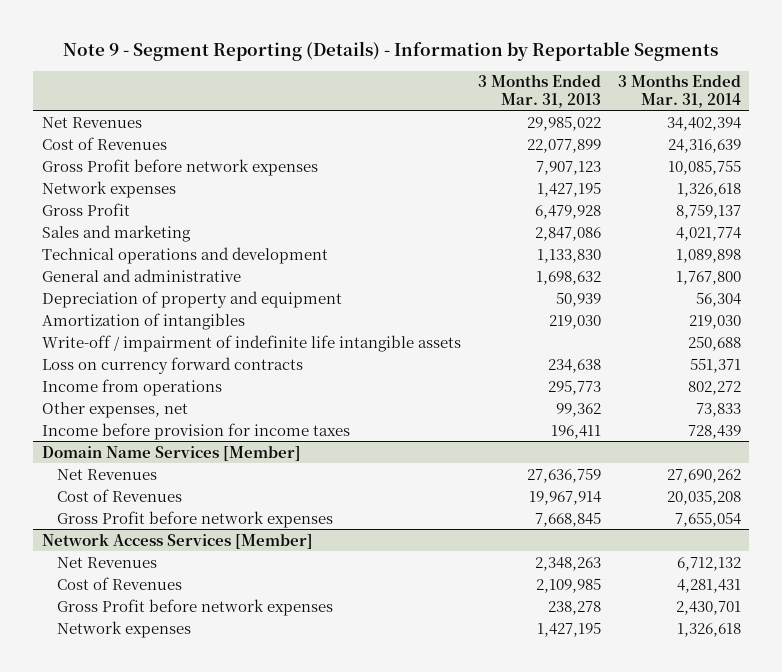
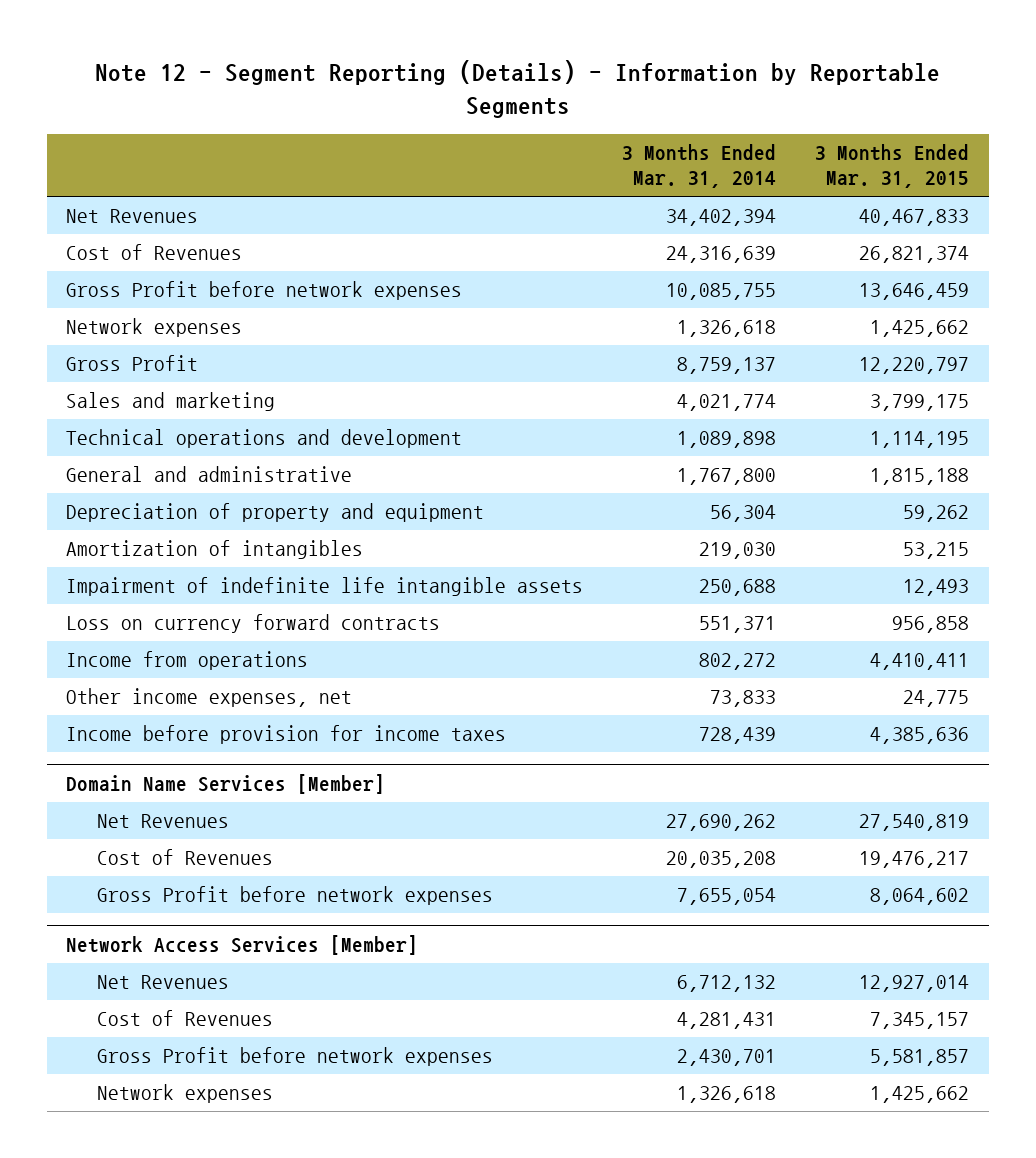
- Note 9 - Segment Reporting (Details) - Information by Reportable Segments
+ Note 12 - Segment Reporting (Details) - Information by Reportable Segments
- | 3 Months Ended Mar. 31, 2013 | 3 Months Ended Mar. 31, 2014
+ | 3 Months Ended Mar. 31, 2014 | 3 Months Ended Mar. 31, 2015
- Write-off / impairment of indefinite life intangible assets | | 250,688
+ Impairment of indefinite life intangible assets | 250,688 | 12,493
- Other expenses, net | 99,362 | 73,833
+ Other income expenses, net | 73,833 | 24,775

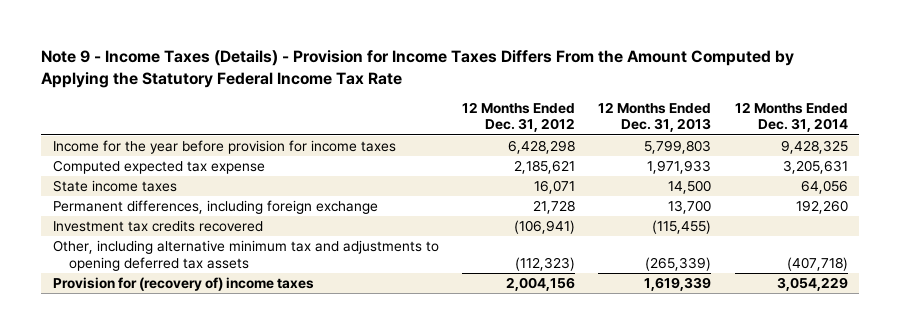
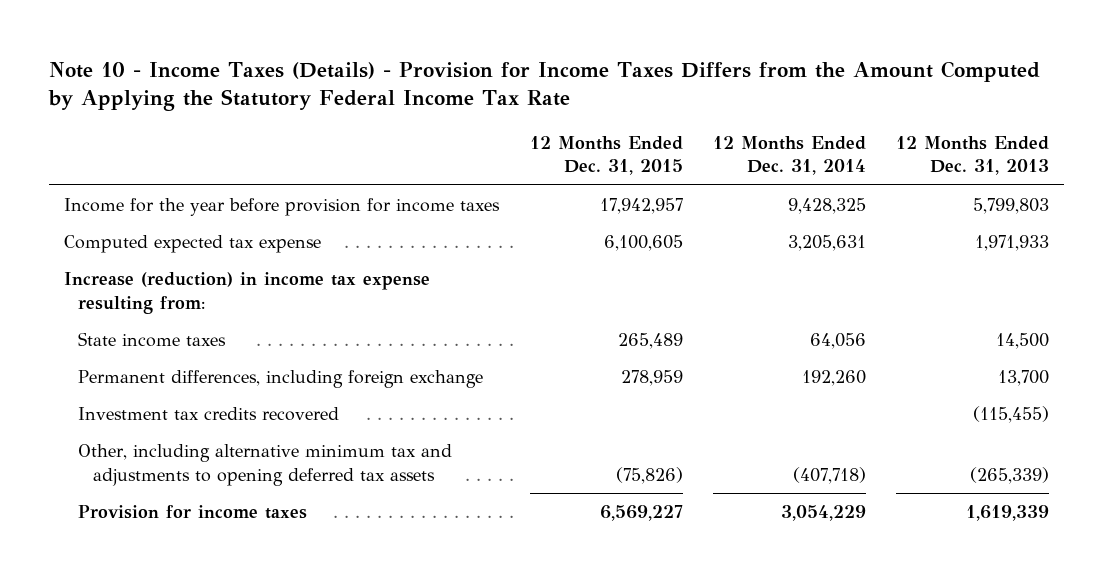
- Note 9 - Income Taxes (Details) - Provision for Income Taxes Differs From the Amount Computed by Applying the Statutory Federal Income Tax Rate
+ Note 10 - Income Taxes (Details) - Provision for Income Taxes Differs from the Amount Computed by Applying the Statutory Federal Income Tax Rate
- | 12 Months Ended Dec. 31, 2012 | 12 Months Ended Dec. 31, 2013 | 12 Months Ended Dec. 31, 2014
+ | 12 Months Ended Dec. 31, 2015 | 12 Months Ended Dec. 31, 2014 | 12 Months Ended Dec. 31, 2013
+ Increase (reduction) in income tax expense resulting from:
- Provision for (recovery of) income taxes | 2,004,156 | 1,619,339 | 3,054,229
+ Provision for income taxes | 6,569,227 | 3,054,229 | 1,619,339

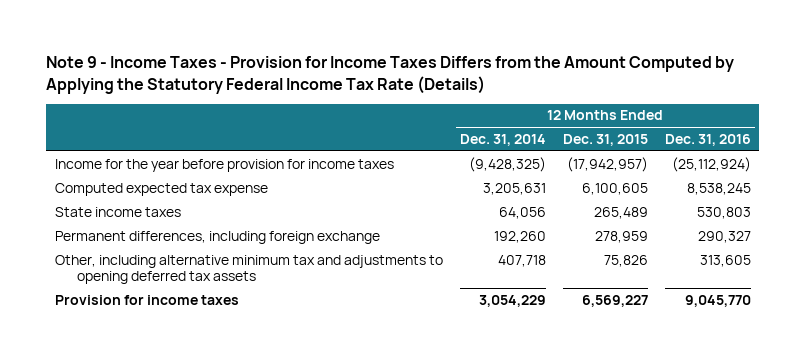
- Note 10 - Income Taxes (Details) - Provision for Income Taxes Differs from the Amount Computed by Applying the Statutory Federal Income Tax Rate
+ Note 9 - Income Taxes - Provision for Income Taxes Differs from the Amount Computed by Applying the Statutory Federal Income Tax Rate (Details)
- | 12 Months Ended Dec. 31, 2015 | 12 Months Ended Dec. 31, 2014 | 12 Months Ended Dec. 31, 2013
+ | 12 Months Ended Dec. 31, 2014 | 12 Months Ended Dec. 31, 2015 | 12 Months Ended Dec. 31, 2016
- Income for the year before provision for income taxes | 17,942,957 | 9,428,325 | 5,799,803
+ Income for the year before provision for income taxes | (9,428,325) | (17,942,957) | (25,112,924)
- Increase (reduction) in income tax expense resulting from:
- Investment tax credits recovered | | | (115,455)
- Other, including alternative minimum tax and adjustments to opening deferred tax assets | (75,826) | (407,718) | (265,339)
+ Other, including alternative minimum tax and adjustments to opening deferred tax assets | 407,718 | 75,826 | 313,605

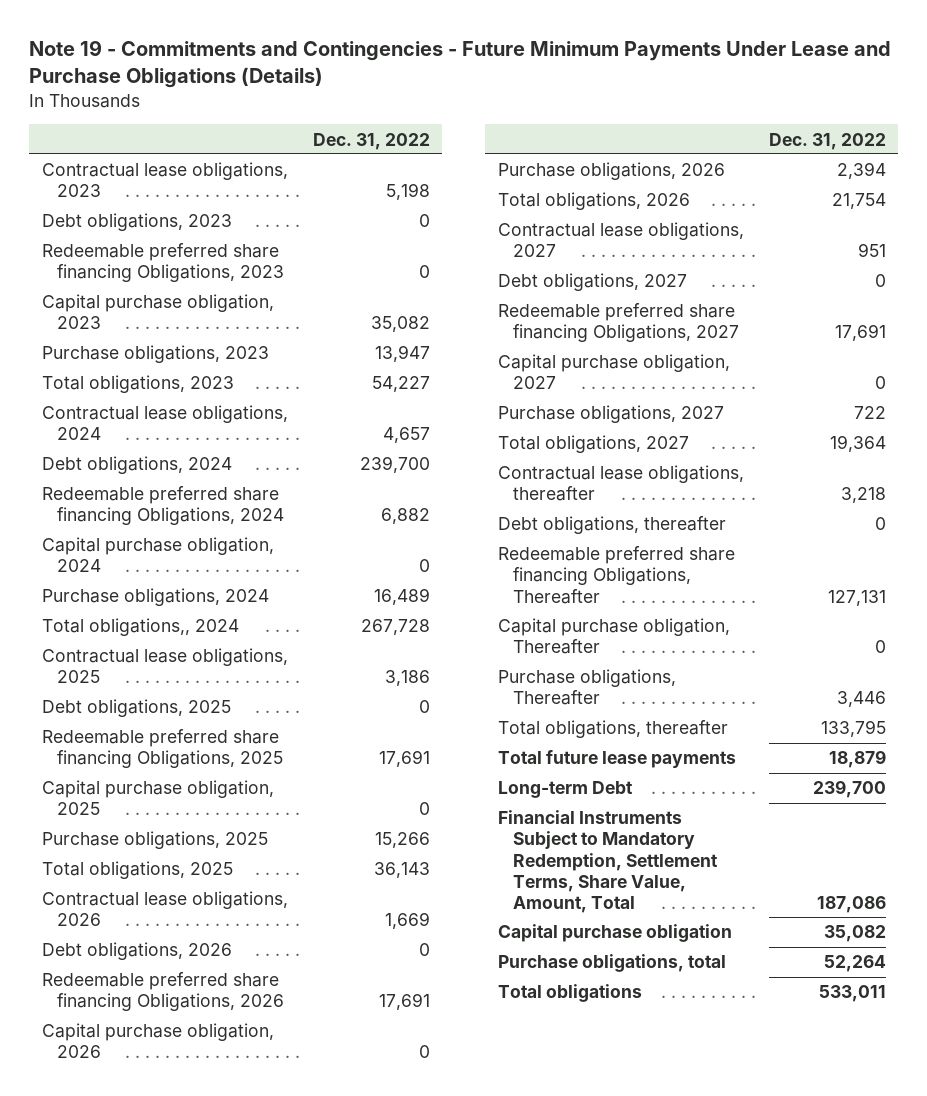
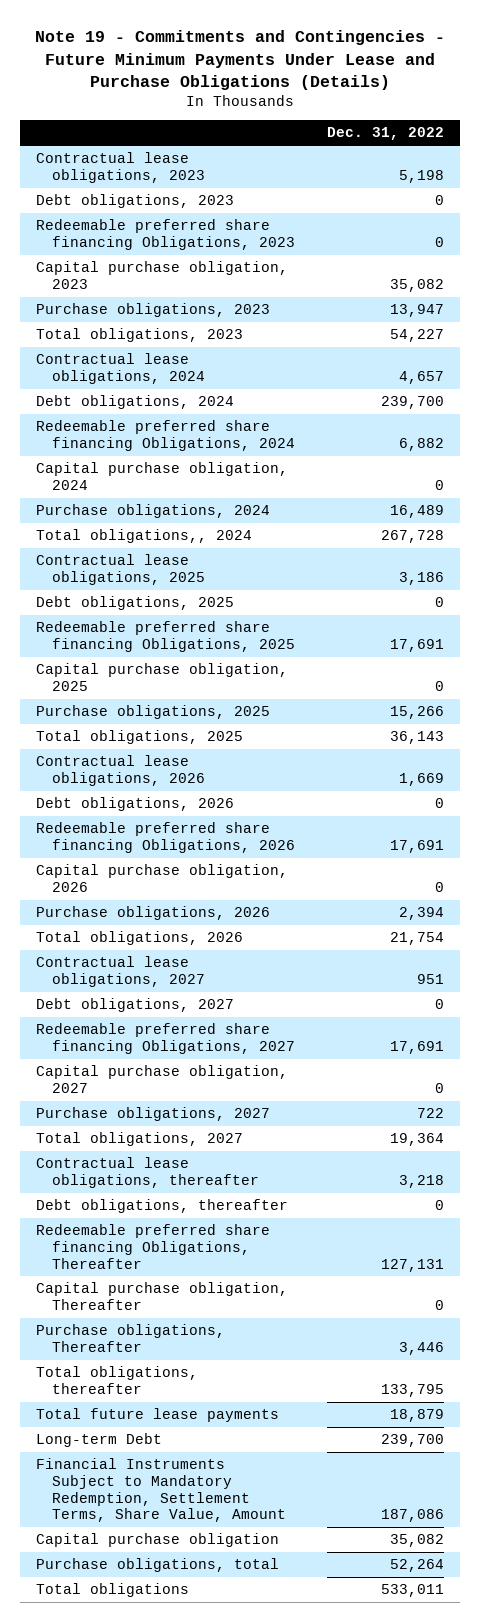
- Financial Instruments Subject to Mandatory Redemption, Settlement Terms, Share Value, Amount, Total | 187,086
+ Financial Instruments Subject to Mandatory Redemption, Settlement Terms, Share Value, Amount | 187,086

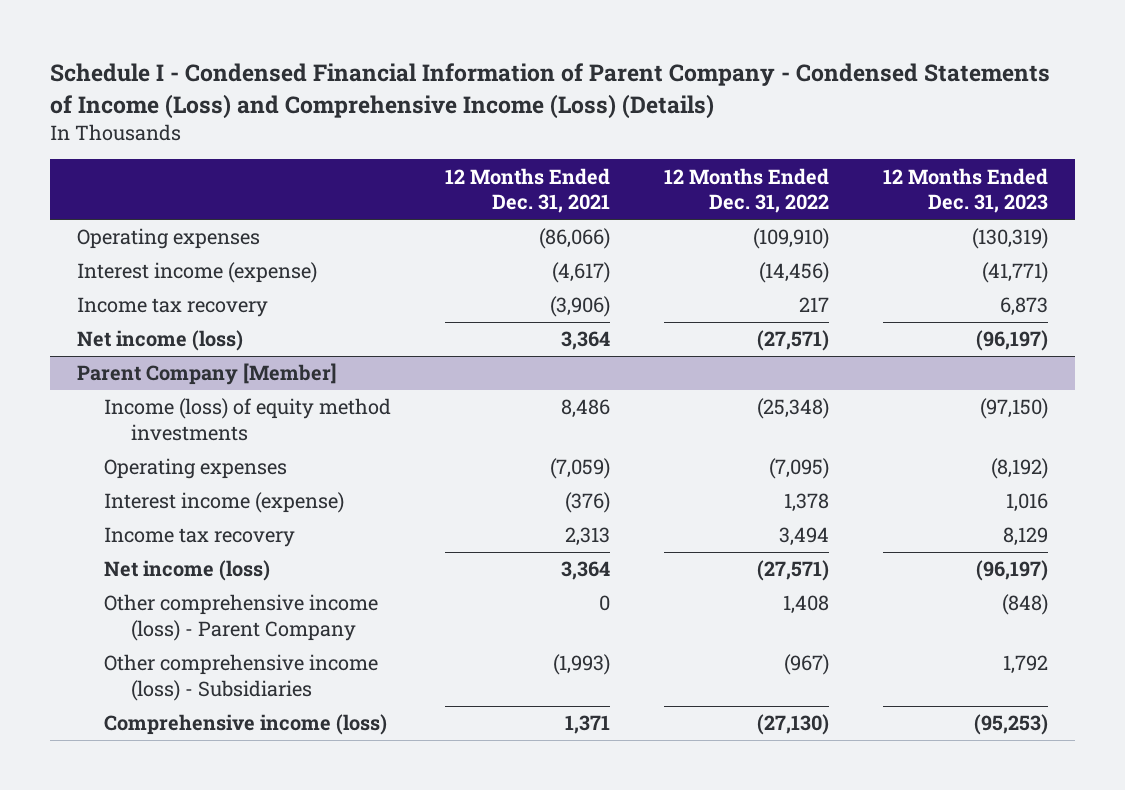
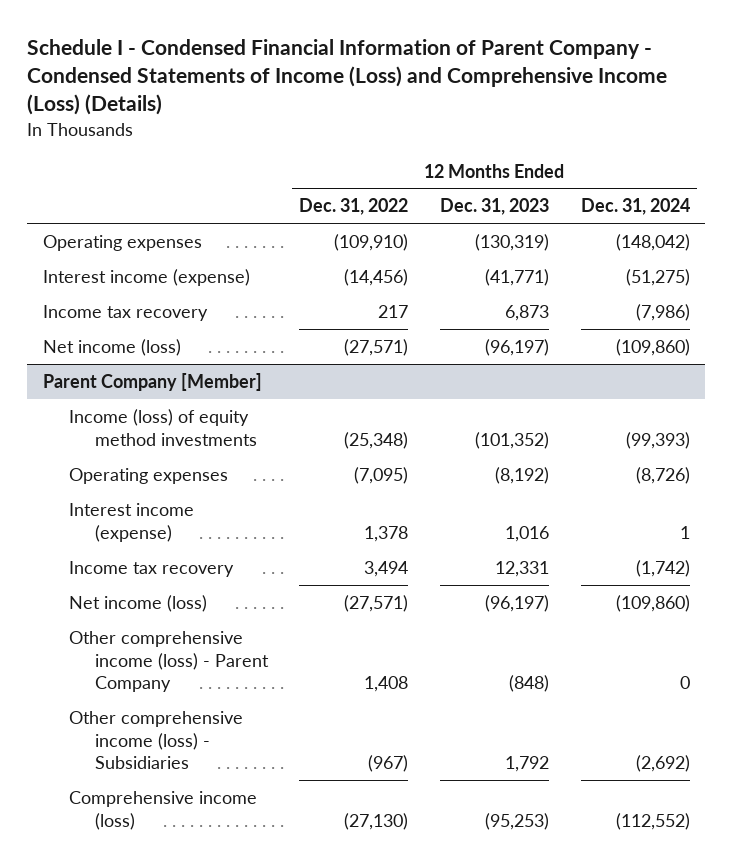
- | 12 Months Ended Dec. 31, 2021 | 12 Months Ended Dec. 31, 2022 | 12 Months Ended Dec. 31, 2023
+ | 12 Months Ended Dec. 31, 2022 | 12 Months Ended Dec. 31, 2023 | 12 Months Ended Dec. 31, 2024
@ Parent Company [Member]
- Income (loss) of equity method investments | 8,486 | (25,348) | (97,150)
+ Income (loss) of equity method investments | (25,348) | (101,352) | (99,393)
- Income tax recovery | 2,313 | 3,494 | 8,129
+ Income tax recovery | 3,494 | 12,331 | (1,742)

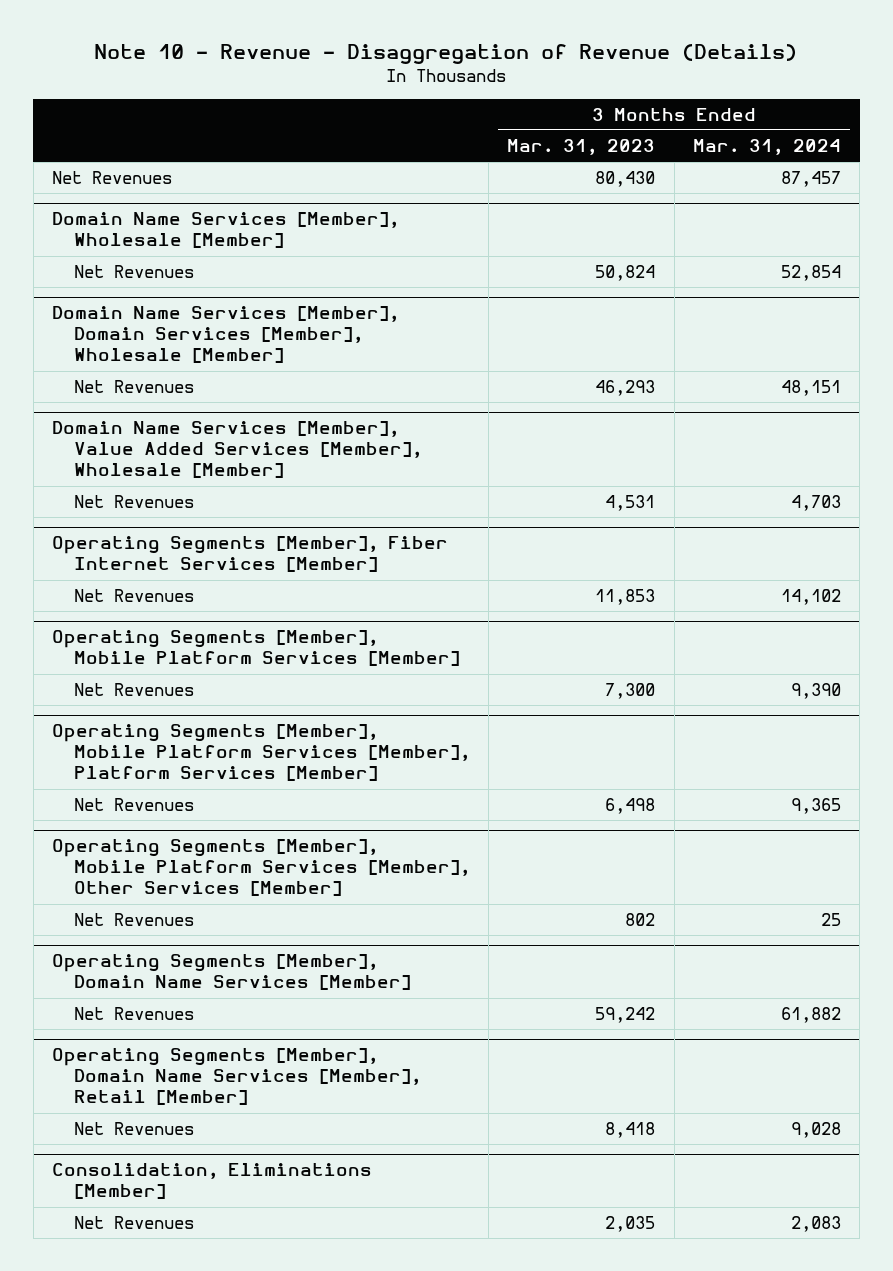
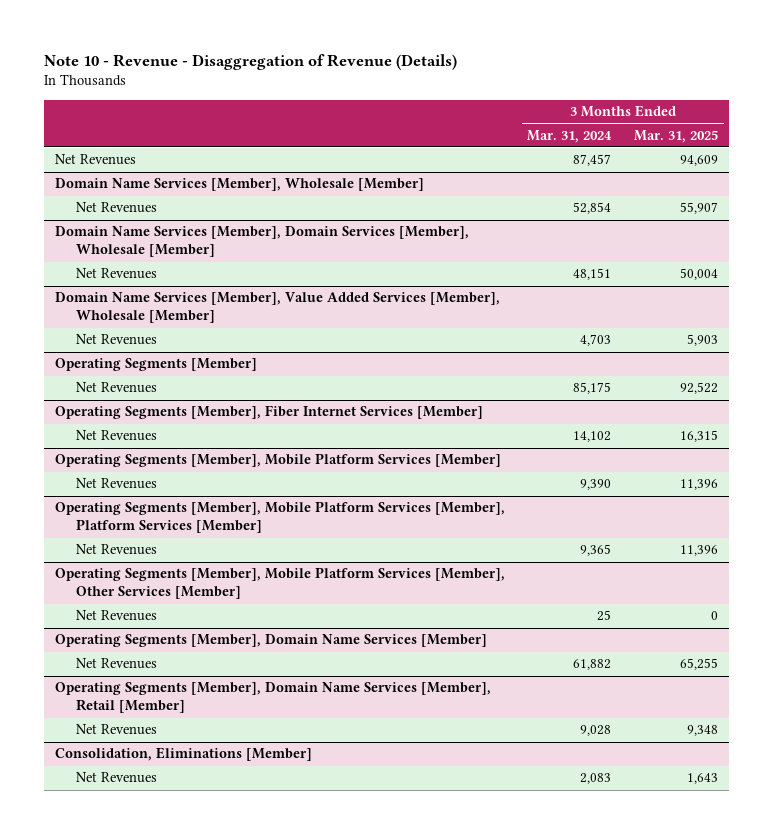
- | 3 Months Ended Mar. 31, 2023 | 3 Months Ended Mar. 31, 2024
+ | 3 Months Ended Mar. 31, 2024 | 3 Months Ended Mar. 31, 2025
+ Operating Segments [Member]
+ Net Revenues | 85,175 | 92,522

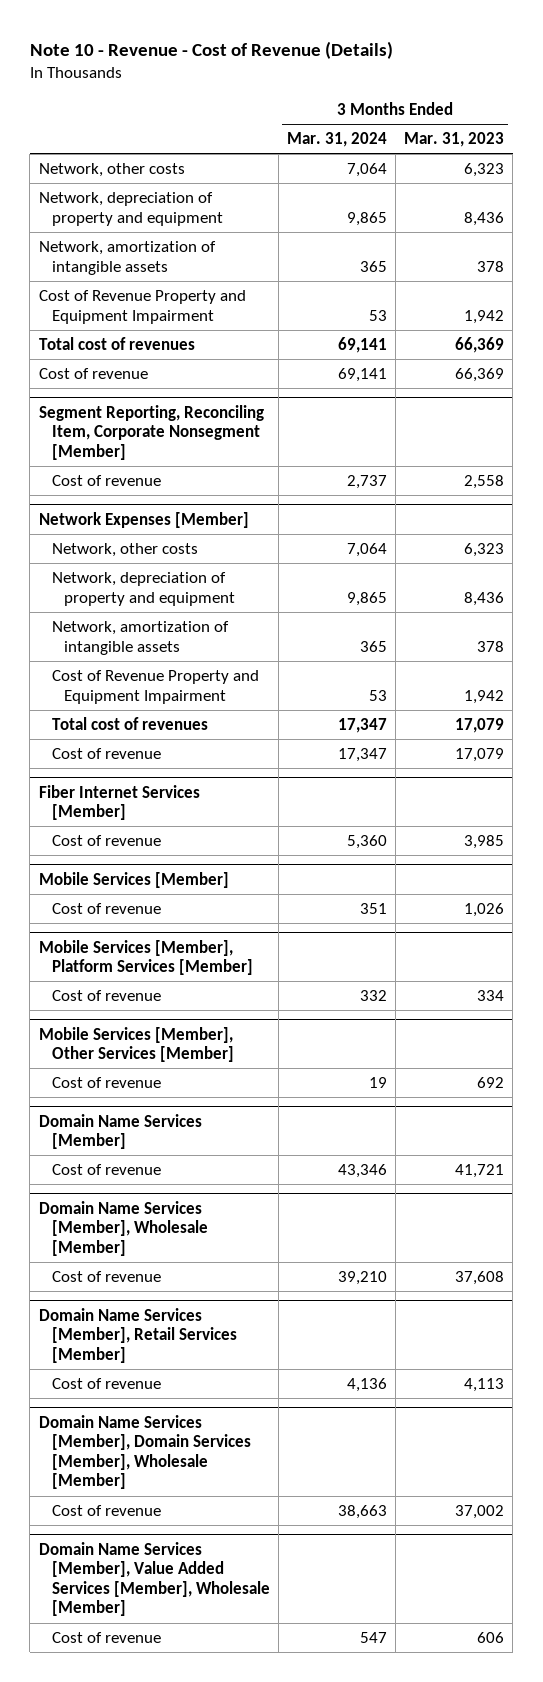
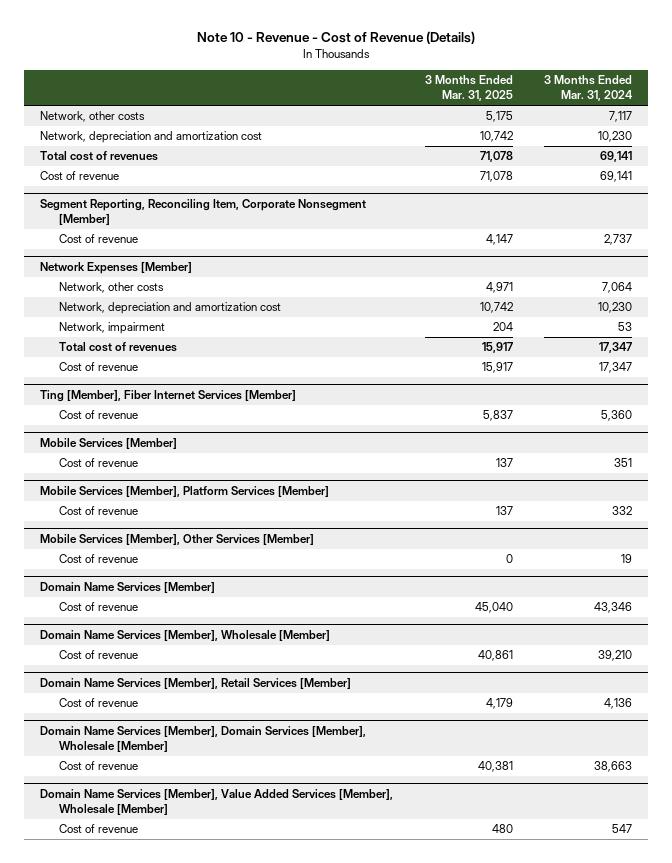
- | 3 Months Ended Mar. 31, 2024 | 3 Months Ended Mar. 31, 2023
+ | 3 Months Ended Mar. 31, 2025 | 3 Months Ended Mar. 31, 2024
- Network, other costs | 7,064 | 6,323
- Network, depreciation of property and equipment | 9,865 | 8,436
- Network, amortization of intangible assets | 365 | 378
- Cost of Revenue Property and Equipment Impairment | 53 | 1,942
+ Network, other costs | 5,175 | 7,117
+ Network, depreciation and amortization cost | 10,742 | 10,230
@ Network Expenses [Member]
- Network, depreciation of property and equipment | 9,865 | 8,436
- Network, amortization of intangible assets | 365 | 378
- Cost of Revenue Property and Equipment Impairment | 53 | 1,942
+ Network, depreciation and amortization cost | 10,742 | 10,230
+ Network, impairment | 204 | 53
- Fiber Internet Services [Member]
+ Ting [Member], Fiber Internet Services [Member]

